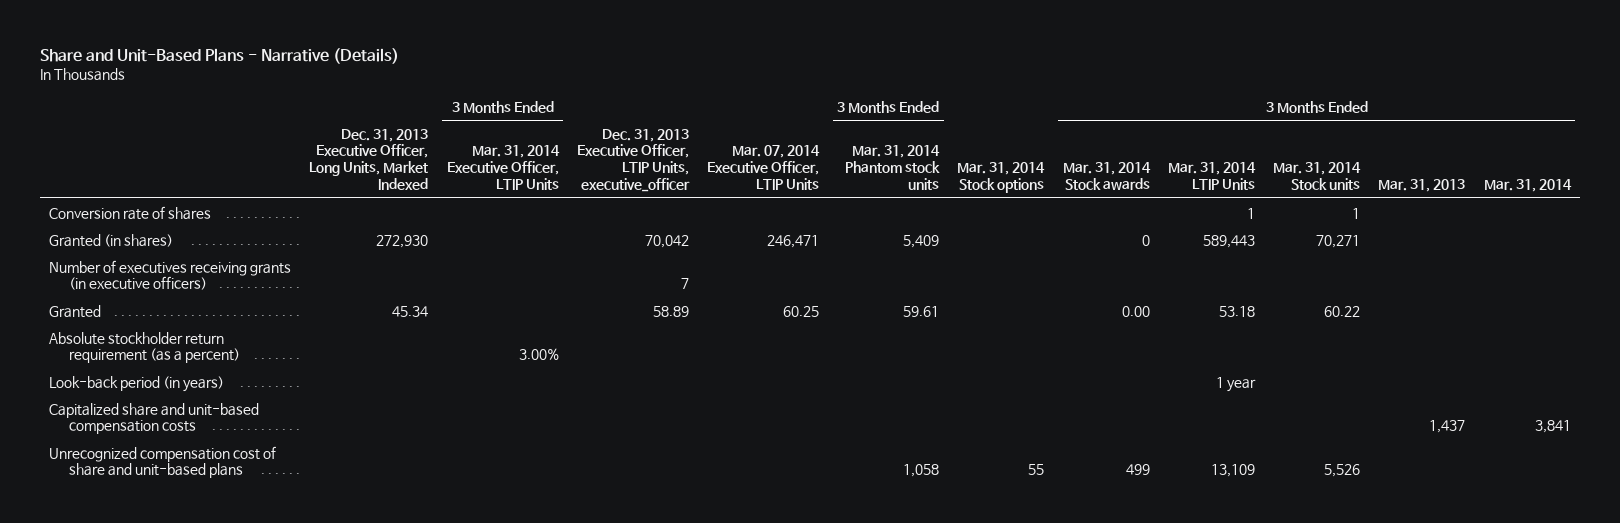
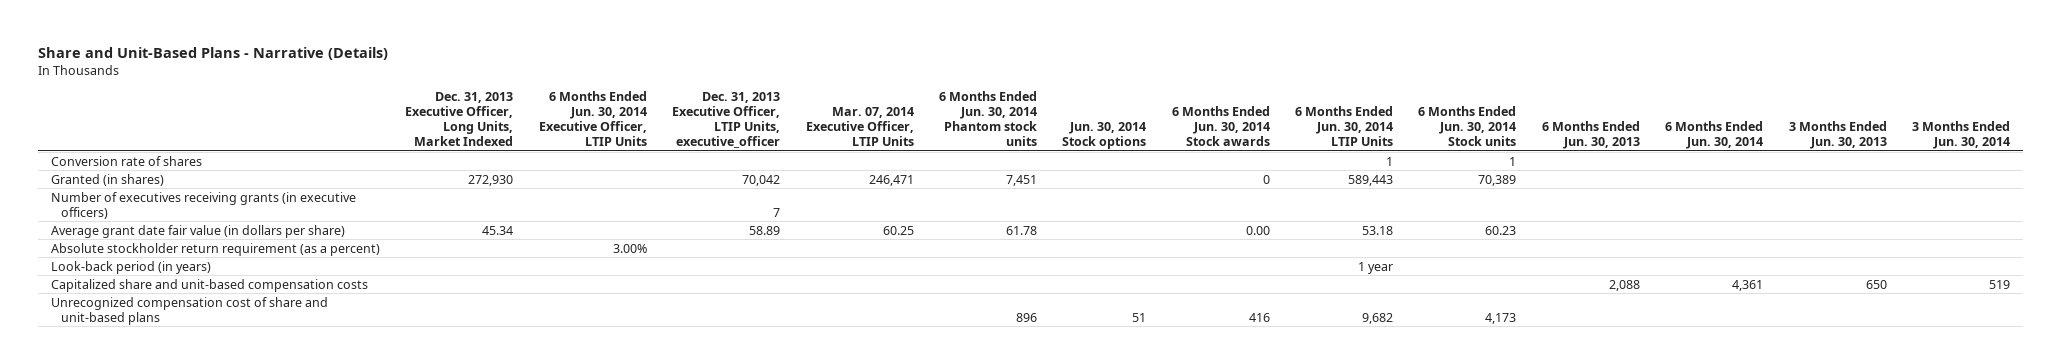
- | Dec. 31, 2013 Executive Officer, Long Units, Market Indexed | 3 Months Ended Mar. 31, 2014 Executive Officer, LTIP Units | Dec. 31, 2013 Executive Officer, LTIP Units, executive_officer | Mar. 07, 2014 Executive Officer, LTIP Units | 3 Months Ended Mar. 31, 2014 Phantom stock units | Mar. 31, 2014 Stock options | 3 Months Ended Mar. 31, 2014 Stock awards | 3 Months Ended Mar. 31, 2014 LTIP Units | 3 Months Ended Mar. 31, 2014 Stock units | 3 Months Ended Mar. 31, 2013 | 3 Months Ended Mar. 31, 2014
+ | Dec. 31, 2013 Executive Officer, Long Units, Market Indexed | 6 Months Ended Jun. 30, 2014 Executive Officer, LTIP Units | Dec. 31, 2013 Executive Officer, LTIP Units, executive_officer | Mar. 07, 2014 Executive Officer, LTIP Units | 6 Months Ended Jun. 30, 2014 Phantom stock units | Jun. 30, 2014 Stock options | 6 Months Ended Jun. 30, 2014 Stock awards | 6 Months Ended Jun. 30, 2014 LTIP Units | 6 Months Ended Jun. 30, 2014 Stock units | 6 Months Ended Jun. 30, 2013 | 6 Months Ended Jun. 30, 2014 | 3 Months Ended Jun. 30, 2013 | 3 Months Ended Jun. 30, 2014
- Granted | 45.34 | | 58.89 | 60.25 | 59.61 | | 0.00 | 53.18 | 60.22 | |
+ Average grant date fair value (in dollars per share) | 45.34 | | 58.89 | 60.25 | 61.78 | | 0.00 | 53.18 | 60.23 | | | |

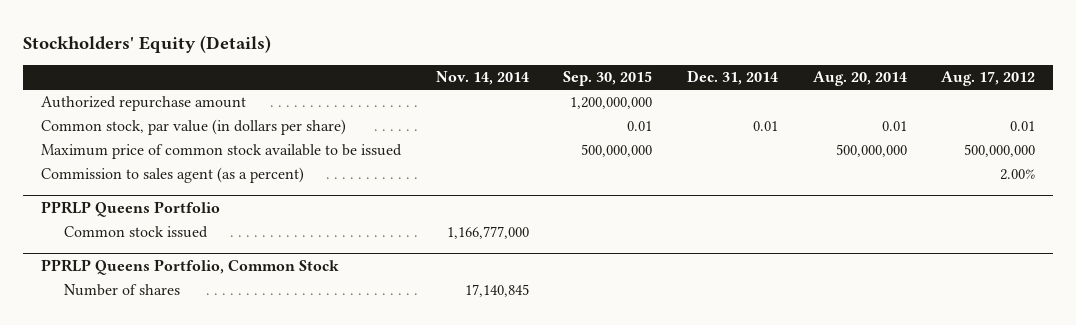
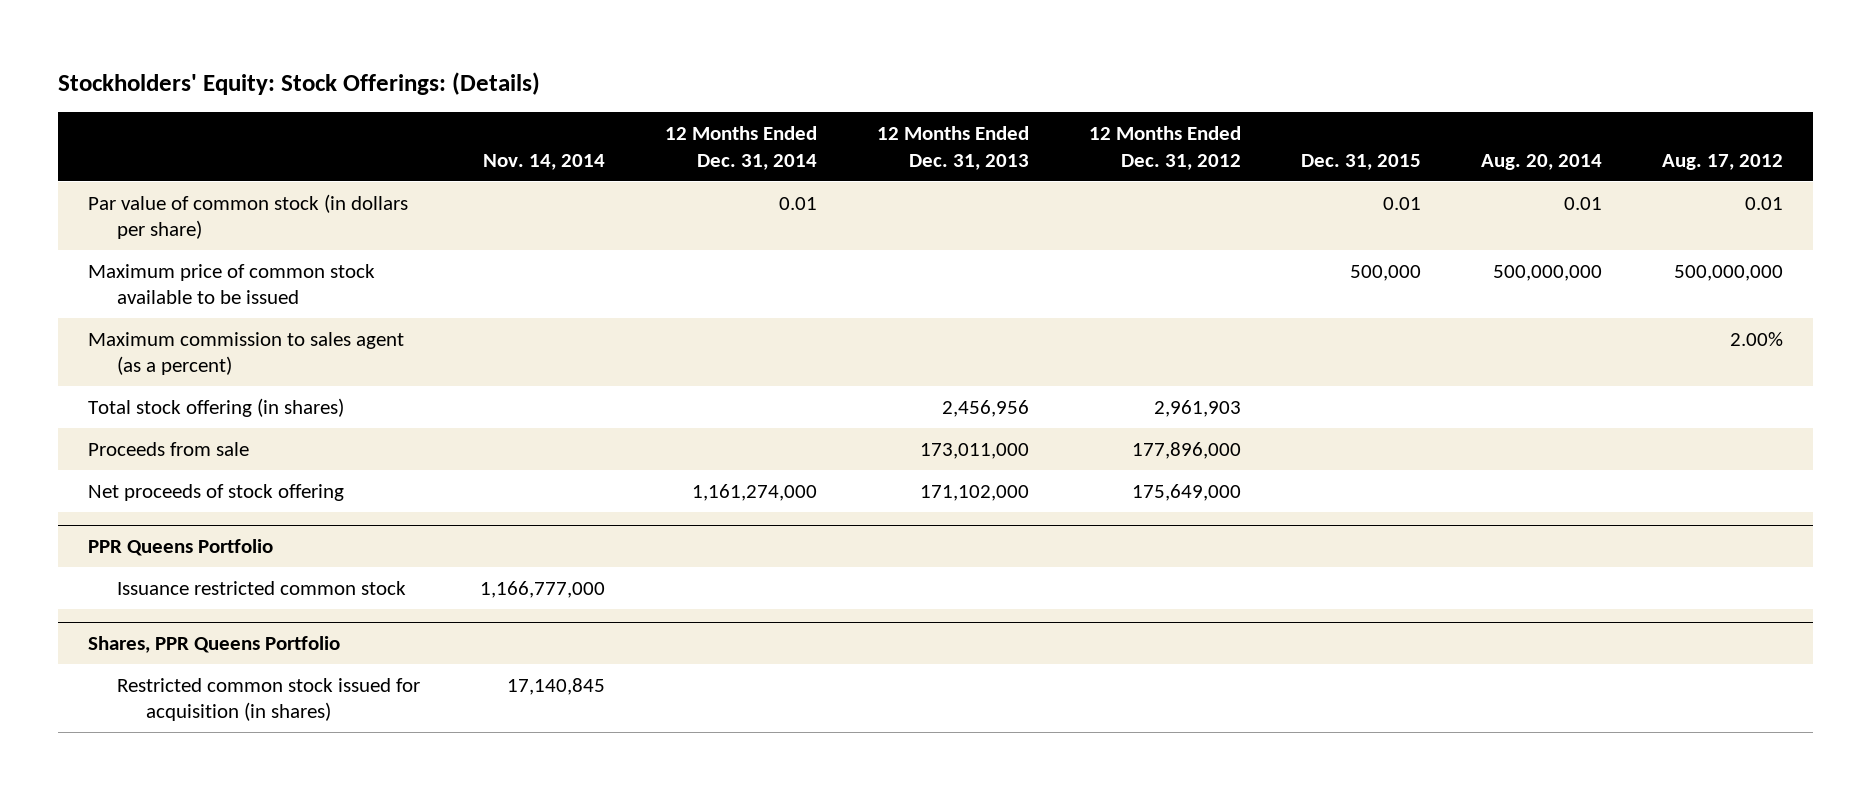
- Stockholders' Equity (Details)
+ Stockholders' Equity: Stock Offerings: (Details)
- | Nov. 14, 2014 | Sep. 30, 2015 | Dec. 31, 2014 | Aug. 20, 2014 | Aug. 17, 2012
+ | Nov. 14, 2014 | 12 Months Ended Dec. 31, 2014 | 12 Months Ended Dec. 31, 2013 | 12 Months Ended Dec. 31, 2012 | Dec. 31, 2015 | Aug. 20, 2014 | Aug. 17, 2012
- Authorized repurchase amount | | 1,200,000,000 | | |
- Common stock, par value (in dollars per share) | | 0.01 | 0.01 | 0.01 | 0.01
+ Par value of common stock (in dollars per share) | | 0.01 | | | 0.01 | 0.01 | 0.01
- Commission to sales agent (as a percent) | | | | | 2.00%
- PPRLP Queens Portfolio
- Common stock issued | 1,166,777,000 | | | |
- PPRLP Queens Portfolio, Common Stock
- Number of shares | 17,140,845 | | | |
+ Maximum commission to sales agent (as a percent) | | | | | | | 2.00%
+ Total stock offering (in shares) | | | 2,456,956 | 2,961,903 | | |
+ Proceeds from sale | | | 173,011,000 | 177,896,000 | | |
+ Net proceeds of stock offering | | 1,161,274,000 | 171,102,000 | 175,649,000 | | |
+ PPR Queens Portfolio
+ Issuance restricted common stock | 1,166,777,000 | | | | | |
+ Shares, PPR Queens Portfolio
+ Restricted common stock issued for acquisition (in shares) | 17,140,845 | | | | | |

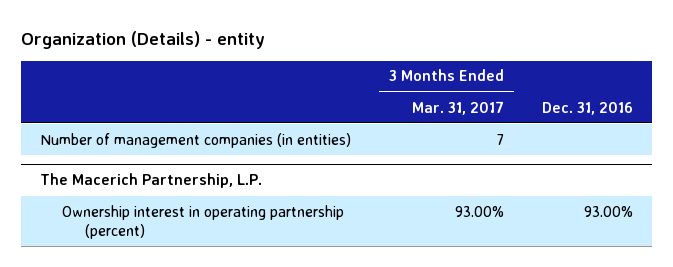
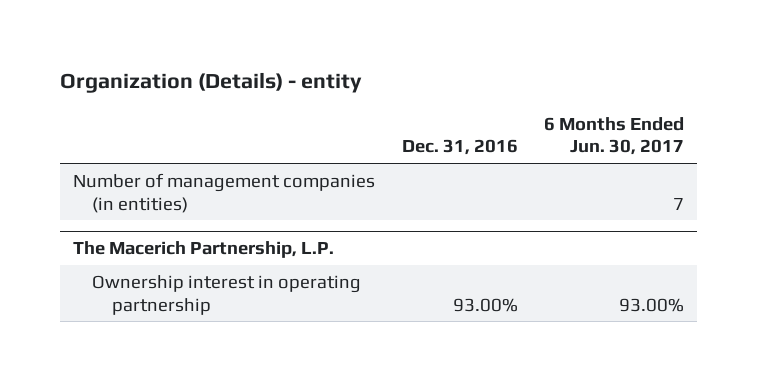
- | 3 Months Ended Mar. 31, 2017 | Dec. 31, 2016
+ | Dec. 31, 2016 | 6 Months Ended Jun. 30, 2017
@ The Macerich Partnership, L.P.
- Ownership interest in operating partnership (percent) | 93.00% | 93.00%
+ Ownership interest in operating partnership | 93.00% | 93.00%

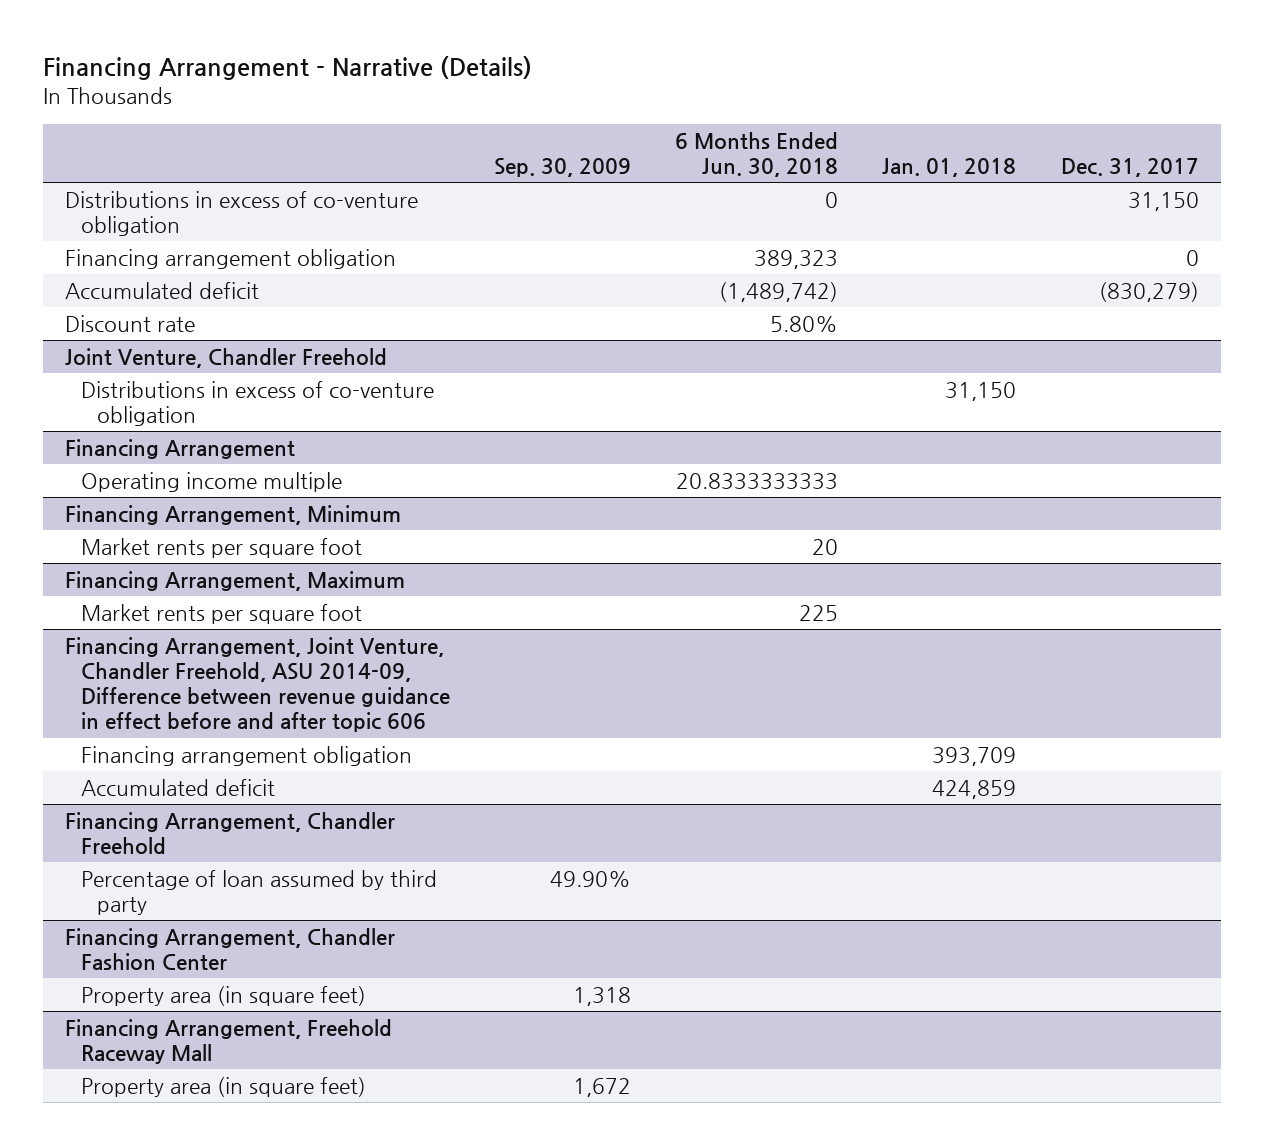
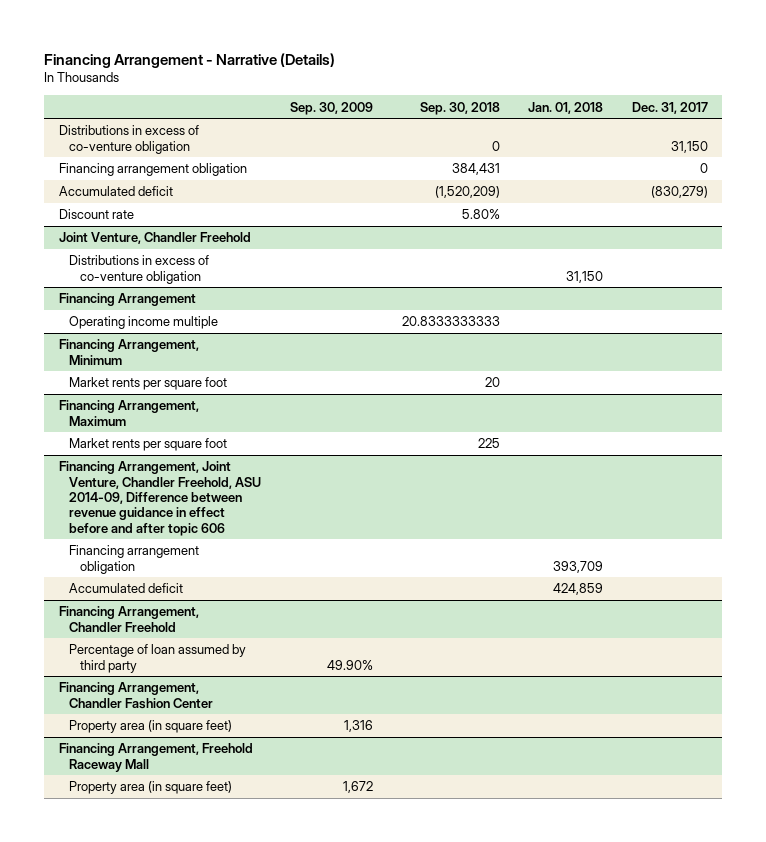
- | Sep. 30, 2009 | 6 Months Ended Jun. 30, 2018 | Jan. 01, 2018 | Dec. 31, 2017
+ | Sep. 30, 2009 | Sep. 30, 2018 | Jan. 01, 2018 | Dec. 31, 2017
@ Financing Arrangement, Chandler Fashion Center
- Property area (in square feet) | 1,318 | | |
+ Property area (in square feet) | 1,316 | | |

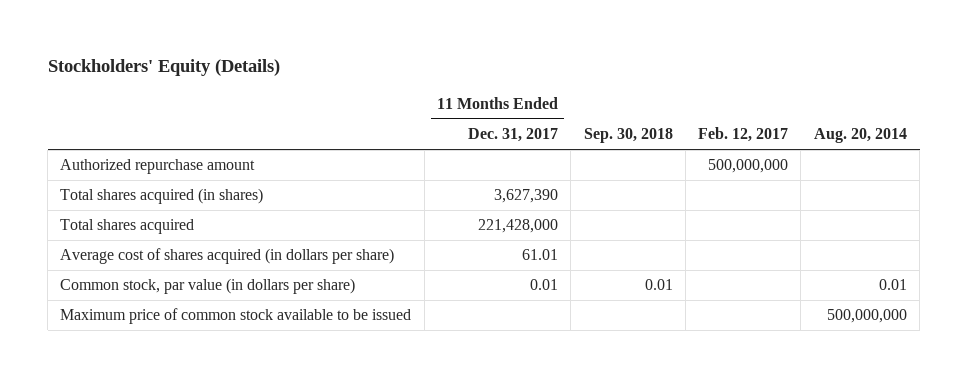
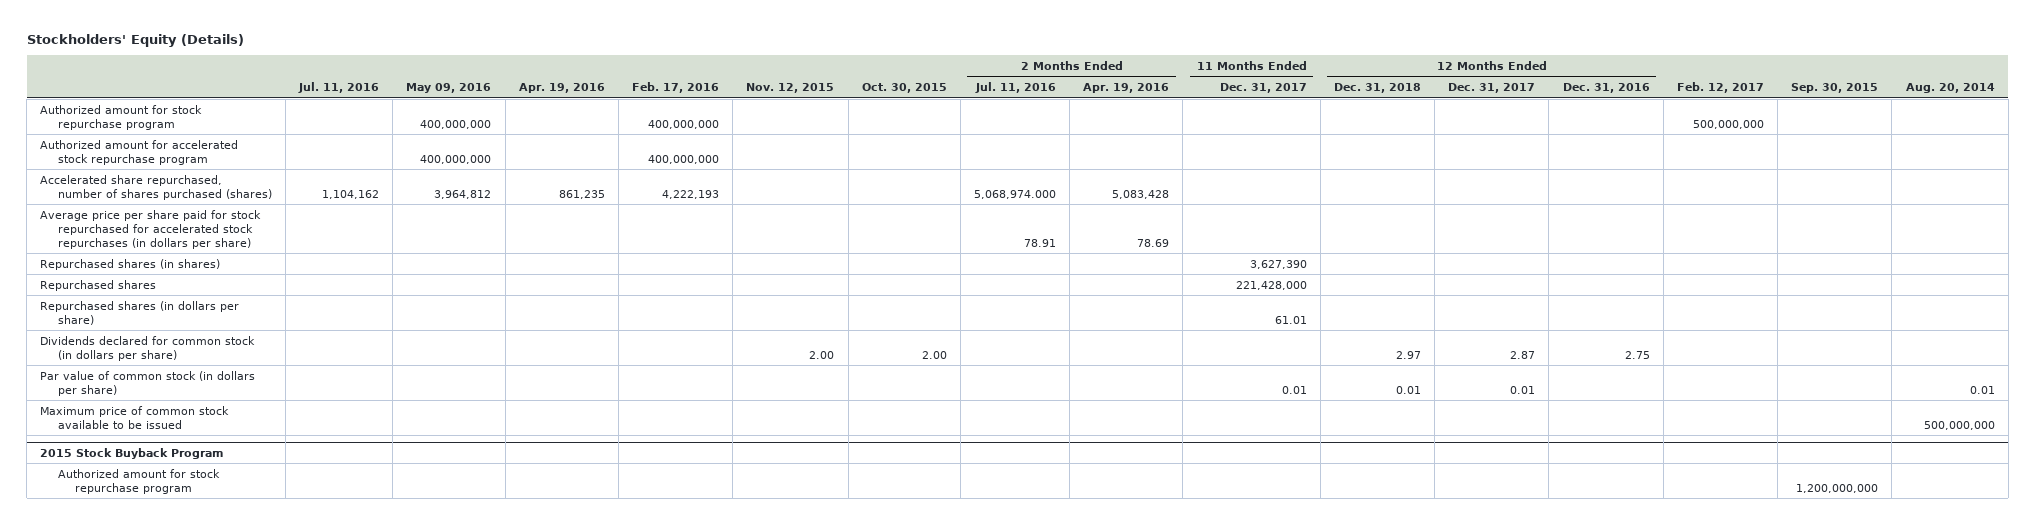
- | 11 Months Ended Dec. 31, 2017 | Sep. 30, 2018 | Feb. 12, 2017 | Aug. 20, 2014
+ | Jul. 11, 2016 | May 09, 2016 | Apr. 19, 2016 | Feb. 17, 2016 | Nov. 12, 2015 | Oct. 30, 2015 | 2 Months Ended Jul. 11, 2016 | 2 Months Ended Apr. 19, 2016 | 11 Months Ended Dec. 31, 2017 | 12 Months Ended Dec. 31, 2018 | 12 Months Ended Dec. 31, 2017 | 12 Months Ended Dec. 31, 2016 | Feb. 12, 2017 | Sep. 30, 2015 | Aug. 20, 2014
- Authorized repurchase amount | | | 500,000,000 |
- Total shares acquired (in shares) | 3,627,390 | | |
- Total shares acquired | 221,428,000 | | |
- Average cost of shares acquired (in dollars per share) | 61.01 | | |
- Common stock, par value (in dollars per share) | 0.01 | 0.01 | | 0.01
+ Authorized amount for stock repurchase program | | 400,000,000 | | 400,000,000 | | | | | | | | | 500,000,000 | |
+ Authorized amount for accelerated stock repurchase program | | 400,000,000 | | 400,000,000 | | | | | | | | | | |
+ Accelerated share repurchased, number of shares purchased (shares) | 1,104,162 | 3,964,812 | 861,235 | 4,222,193 | | | 5,068,974.000 | 5,083,428 | | | | | | |
+ Average price per share paid for stock repurchased for accelerated stock repurchases (in dollars per share) | | | | | | | 78.91 | 78.69 | | | | | | |
+ Repurchased shares (in shares) | | | | | | | | | 3,627,390 | | | | | |
+ Repurchased shares | | | | | | | | | 221,428,000 | | | | | |
+ Repurchased shares (in dollars per share) | | | | | | | | | 61.01 | | | | | |
+ Dividends declared for common stock (in dollars per share) | | | | | 2.00 | 2.00 | | | | 2.97 | 2.87 | 2.75 | | |
+ Par value of common stock (in dollars per share) | | | | | | | | | 0.01 | 0.01 | 0.01 | | | | 0.01
+ 2015 Stock Buyback Program
+ Authorized amount for stock repurchase program | | | | | | | | | | | | | | 1,200,000,000 |

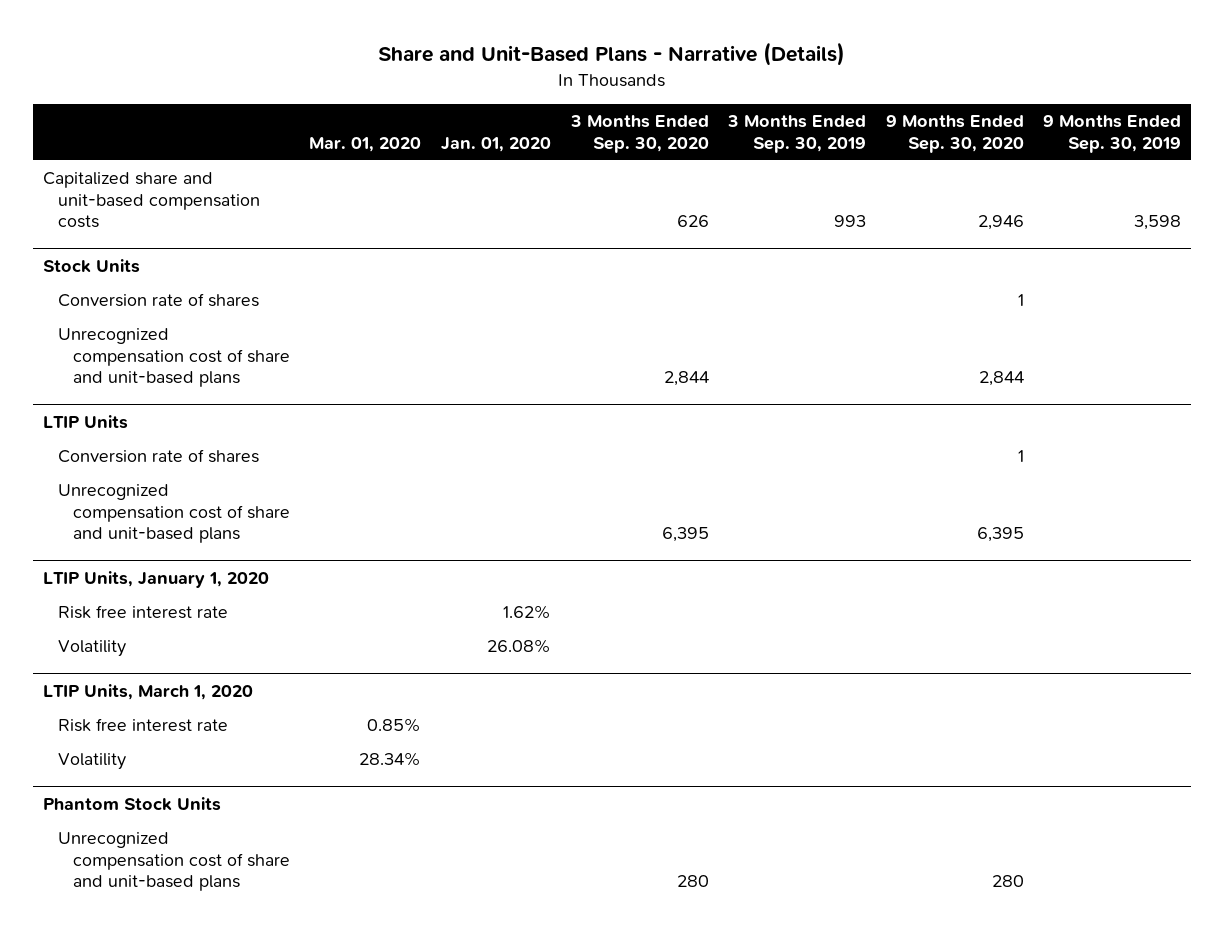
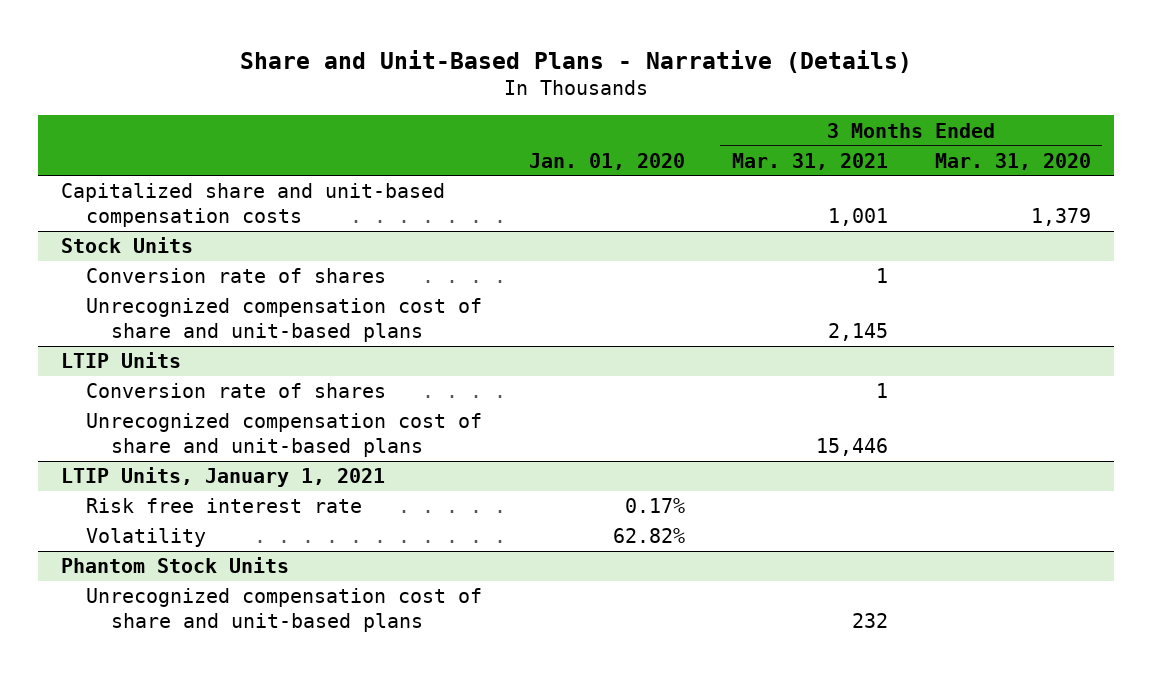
- | Mar. 01, 2020 | Jan. 01, 2020 | 3 Months Ended Sep. 30, 2020 | 3 Months Ended Sep. 30, 2019 | 9 Months Ended Sep. 30, 2020 | 9 Months Ended Sep. 30, 2019
+ | Jan. 01, 2020 | 3 Months Ended Mar. 31, 2021 | 3 Months Ended Mar. 31, 2020
- LTIP Units, January 1, 2020
- Risk free interest rate | | 1.62% | | | |
- Volatility | | 26.08% | | | |
- LTIP Units, March 1, 2020
- Risk free interest rate | 0.85% | | | | |
- Volatility | 28.34% | | | | |
+ LTIP Units, January 1, 2021
+ Risk free interest rate | 0.17% | |
+ Volatility | 62.82% | |

